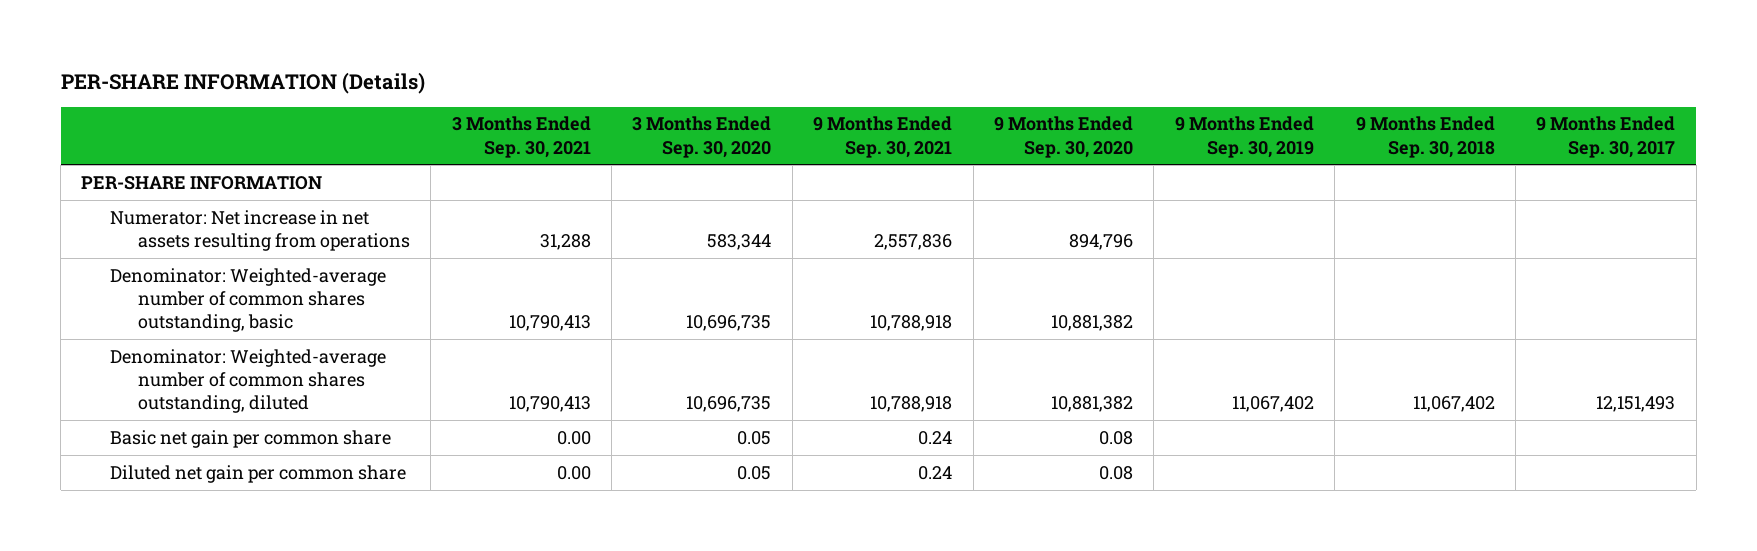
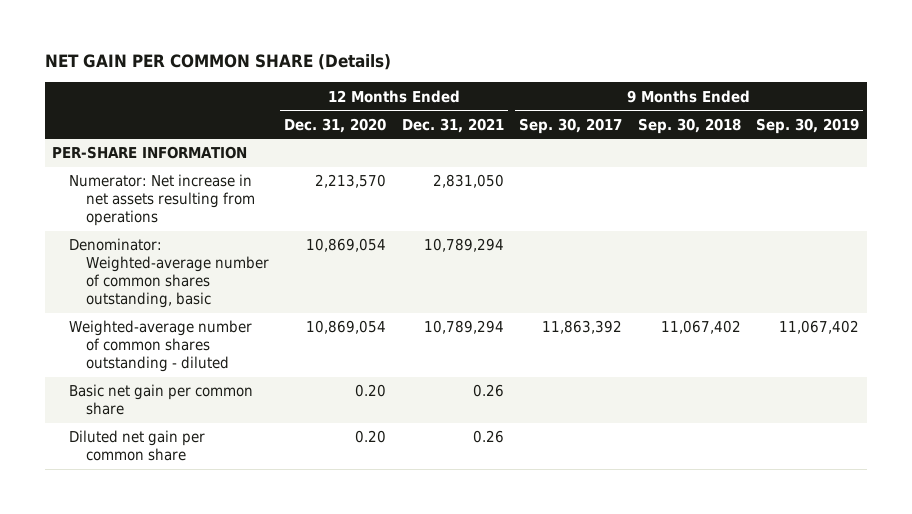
- PER-SHARE INFORMATION (Details)
+ NET GAIN PER COMMON SHARE (Details)
- | 3 Months Ended Sep. 30, 2021 | 3 Months Ended Sep. 30, 2020 | 9 Months Ended Sep. 30, 2021 | 9 Months Ended Sep. 30, 2020 | 9 Months Ended Sep. 30, 2019 | 9 Months Ended Sep. 30, 2018 | 9 Months Ended Sep. 30, 2017
+ | 12 Months Ended Dec. 31, 2020 | 12 Months Ended Dec. 31, 2021 | 9 Months Ended Sep. 30, 2017 | 9 Months Ended Sep. 30, 2018 | 9 Months Ended Sep. 30, 2019
- Denominator: Weighted-average number of common shares outstanding, diluted | 10,790,413 | 10,696,735 | 10,788,918 | 10,881,382 | 11,067,402 | 11,067,402 | 12,151,493
+ Weighted-average number of common shares outstanding - diluted | 10,869,054 | 10,789,294 | 11,863,392 | 11,067,402 | 11,067,402

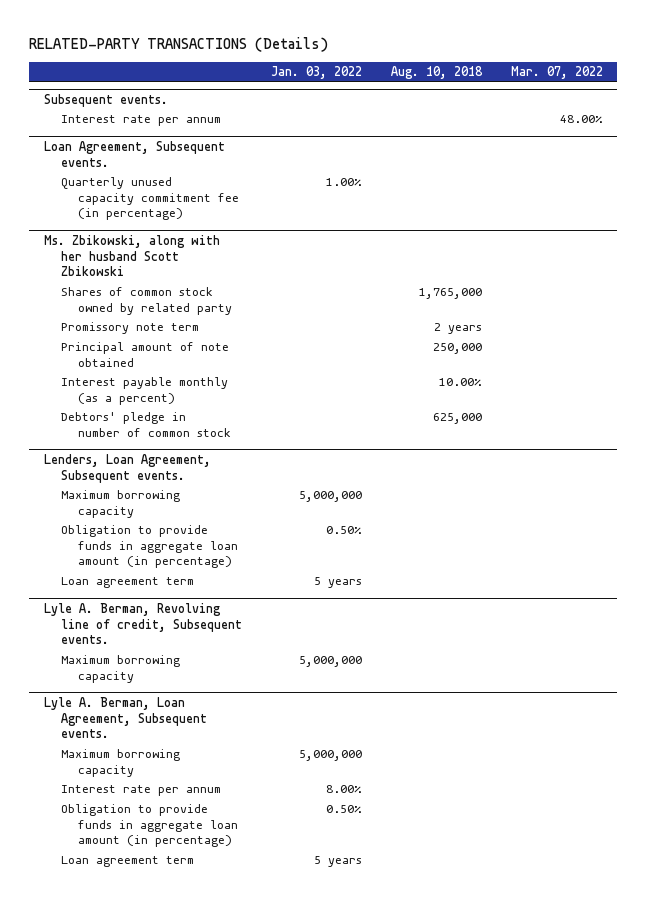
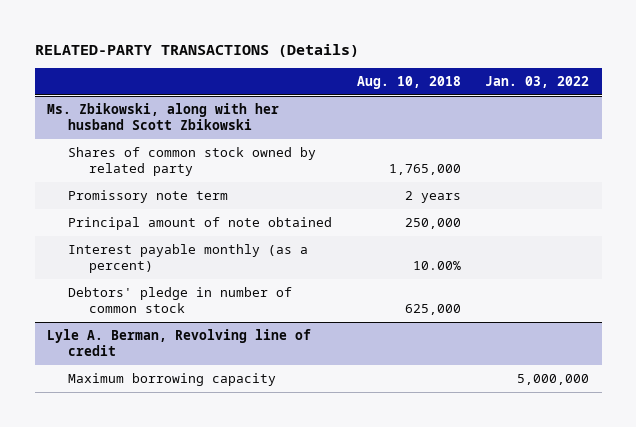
- | Jan. 03, 2022 | Aug. 10, 2018 | Mar. 07, 2022
+ | Aug. 10, 2018 | Jan. 03, 2022
- Subsequent events.
- Interest rate per annum | | | 48.00%
- Loan Agreement, Subsequent events.
- Quarterly unused capacity commitment fee (in percentage) | 1.00% | |
- Lenders, Loan Agreement, Subsequent events.
- Maximum borrowing capacity | 5,000,000 | |
- Obligation to provide funds in aggregate loan amount (in percentage) | 0.50% | |
- Loan agreement term | 5 years | |
- Lyle A. Berman, Revolving line of credit, Subsequent events.
+ Lyle A. Berman, Revolving line of credit
- Lyle A. Berman, Loan Agreement, Subsequent events.
- Maximum borrowing capacity | 5,000,000 | |
- Interest rate per annum | 8.00% | |
- Obligation to provide funds in aggregate loan amount (in percentage) | 0.50% | |
- Loan agreement term | 5 years | |

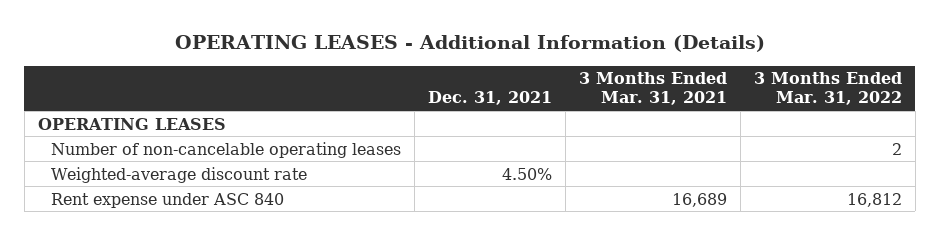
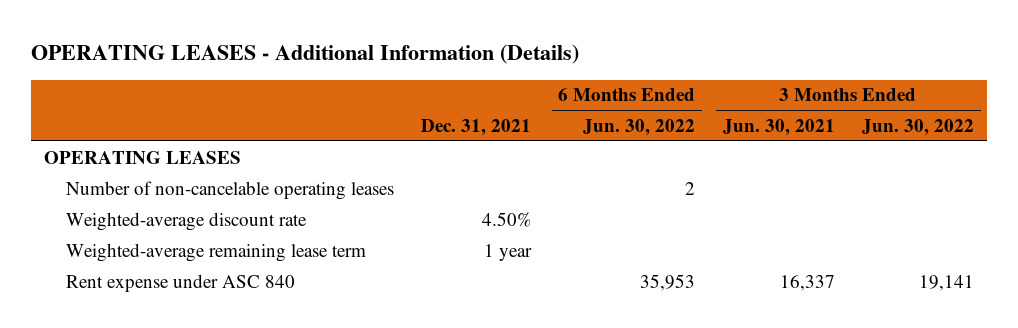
- | Dec. 31, 2021 | 3 Months Ended Mar. 31, 2021 | 3 Months Ended Mar. 31, 2022
+ | Dec. 31, 2021 | 6 Months Ended Jun. 30, 2022 | 3 Months Ended Jun. 30, 2021 | 3 Months Ended Jun. 30, 2022
+ Weighted-average remaining lease term | 1 year | | |

